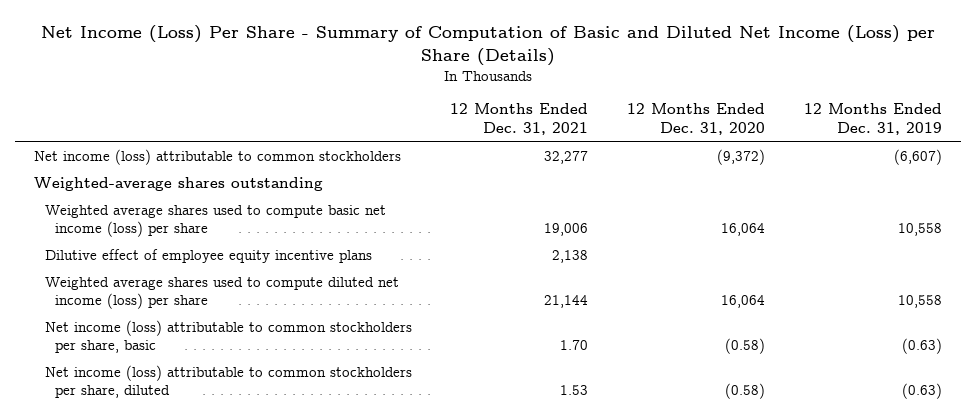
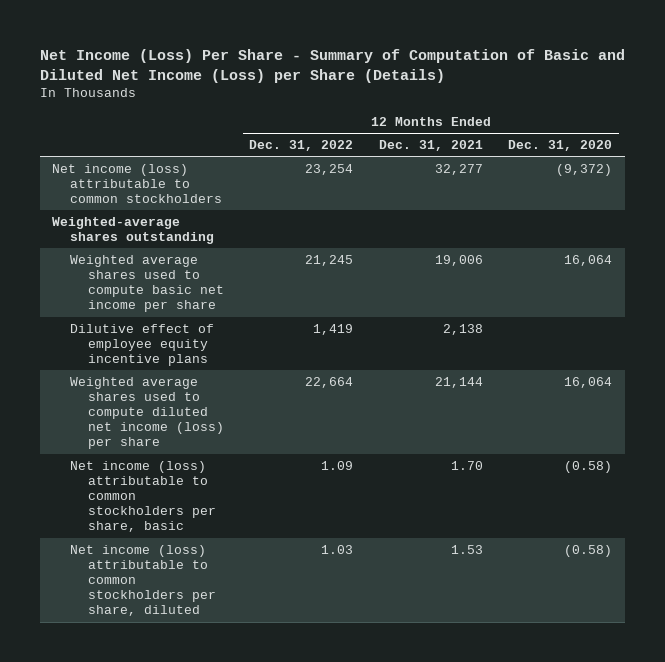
- | 12 Months Ended Dec. 31, 2021 | 12 Months Ended Dec. 31, 2020 | 12 Months Ended Dec. 31, 2019
+ | 12 Months Ended Dec. 31, 2022 | 12 Months Ended Dec. 31, 2021 | 12 Months Ended Dec. 31, 2020
- Weighted average shares used to compute basic net income (loss) per share | 19,006 | 16,064 | 10,558
+ Weighted average shares used to compute basic net income per share | 21,245 | 19,006 | 16,064

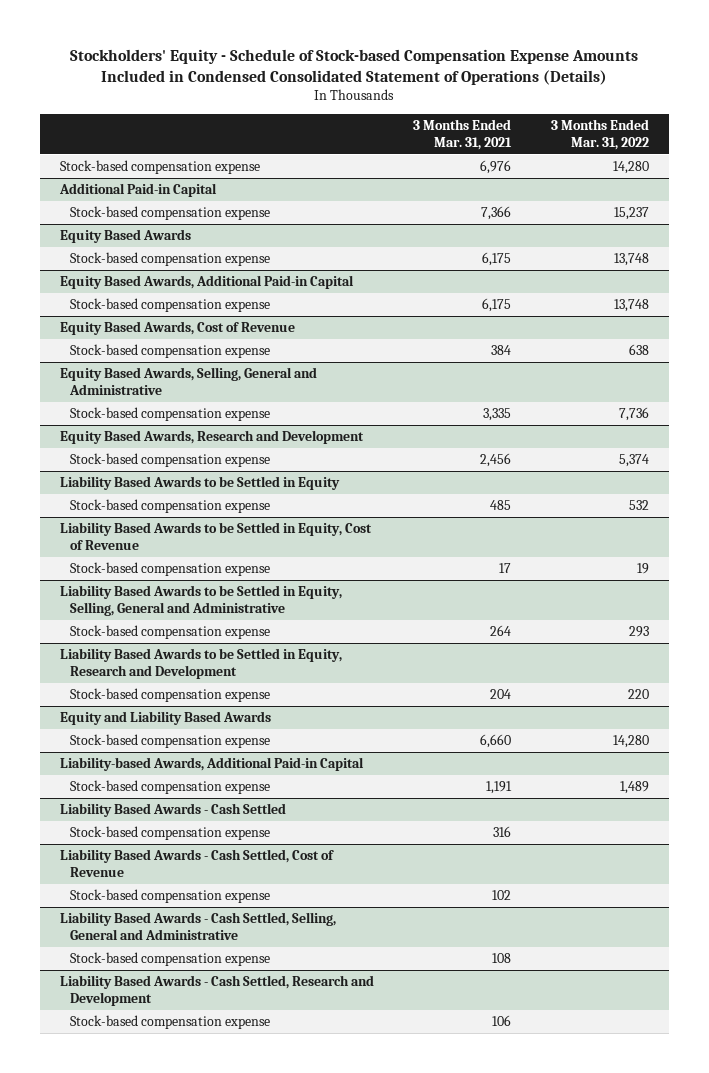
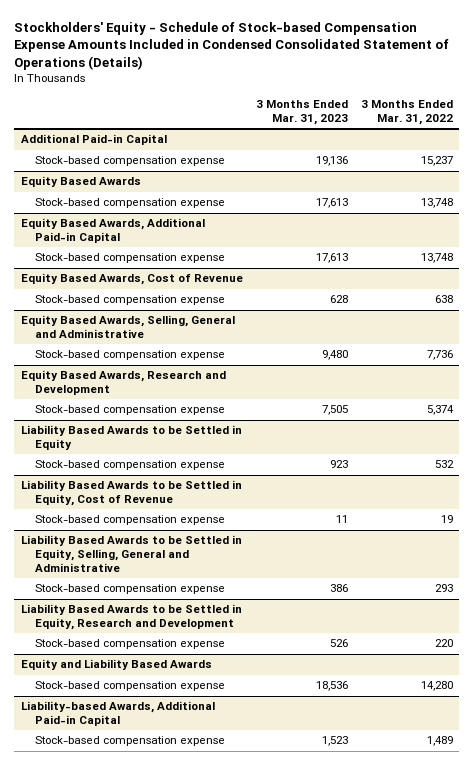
- | 3 Months Ended Mar. 31, 2021 | 3 Months Ended Mar. 31, 2022
+ | 3 Months Ended Mar. 31, 2023 | 3 Months Ended Mar. 31, 2022
- Stock-based compensation expense | 6,976 | 14,280
- Liability Based Awards - Cash Settled
- Stock-based compensation expense | 316 |
- Liability Based Awards - Cash Settled, Cost of Revenue
- Stock-based compensation expense | 102 |
- Liability Based Awards - Cash Settled, Selling, General and Administrative
- Stock-based compensation expense | 108 |
- Liability Based Awards - Cash Settled, Research and Development
- Stock-based compensation expense | 106 |

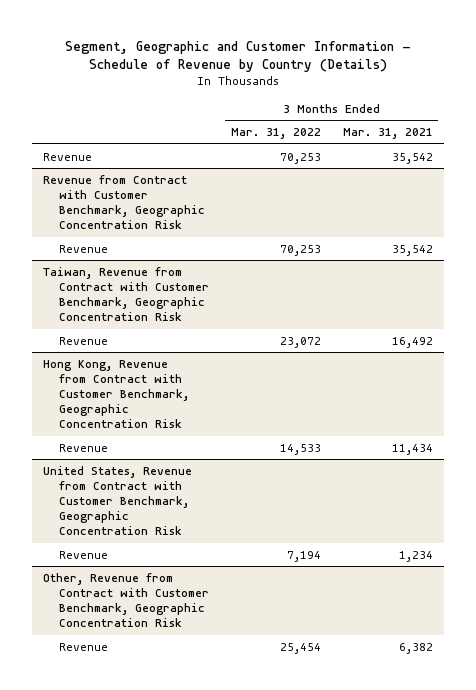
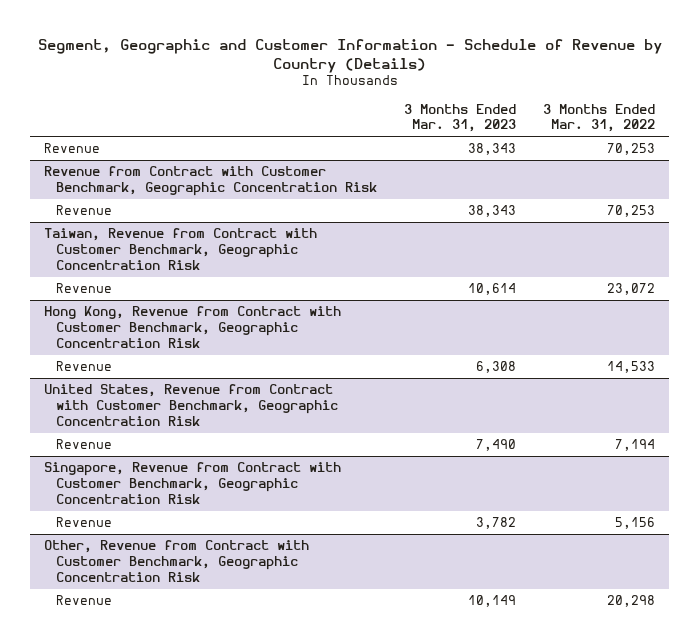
- | 3 Months Ended Mar. 31, 2022 | 3 Months Ended Mar. 31, 2021
+ | 3 Months Ended Mar. 31, 2023 | 3 Months Ended Mar. 31, 2022
+ Singapore, Revenue from Contract with Customer Benchmark, Geographic Concentration Risk
+ Revenue | 3,782 | 5,156
@ Other, Revenue from Contract with Customer Benchmark, Geographic Concentration Risk
- Revenue | 25,454 | 6,382
+ Revenue | 10,149 | 20,298

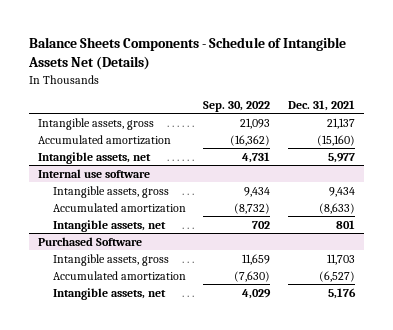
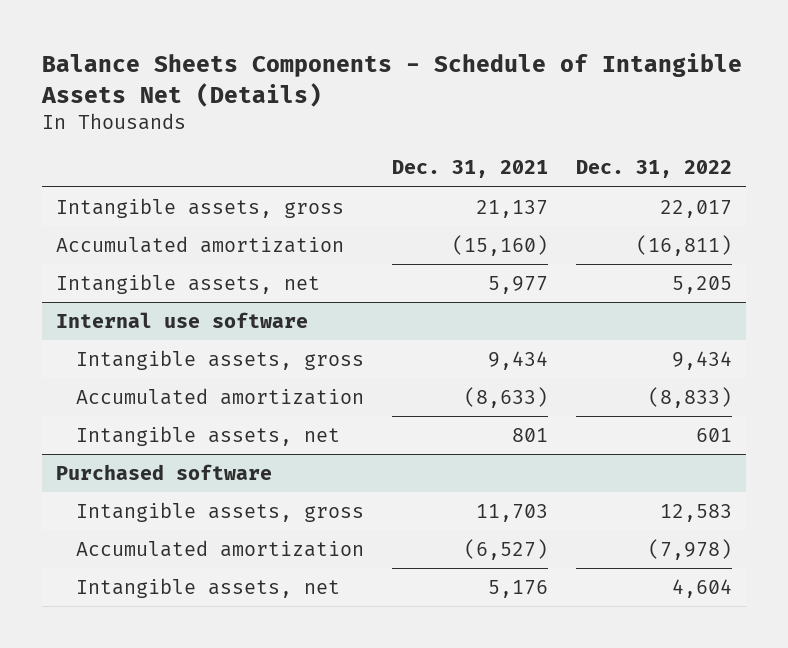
- | Sep. 30, 2022 | Dec. 31, 2021
+ | Dec. 31, 2021 | Dec. 31, 2022
- Purchased Software
+ Purchased software

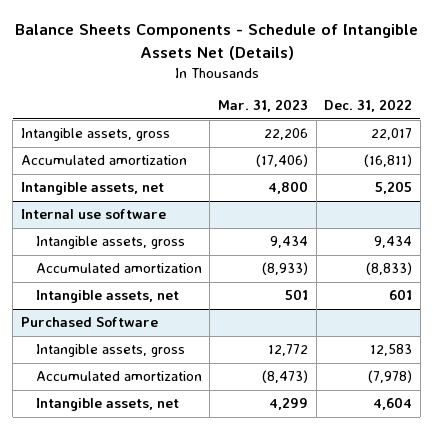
- | Dec. 31, 2021 | Dec. 31, 2022
+ | Mar. 31, 2023 | Dec. 31, 2022
- Purchased software
+ Purchased Software

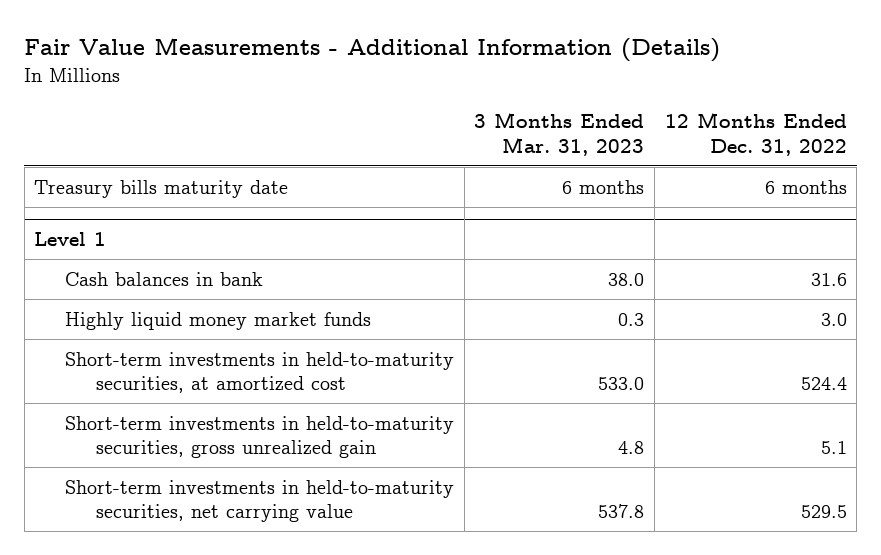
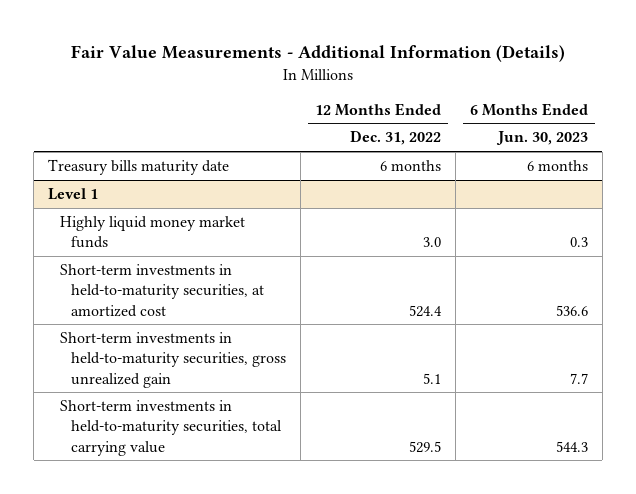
- | 3 Months Ended Mar. 31, 2023 | 12 Months Ended Dec. 31, 2022
+ | 12 Months Ended Dec. 31, 2022 | 6 Months Ended Jun. 30, 2023
@ Level 1
- Cash balances in bank | 38.0 | 31.6
- Short-term investments in held-to-maturity securities, net carrying value | 537.8 | 529.5
+ Short-term investments in held-to-maturity securities, total carrying value | 529.5 | 544.3

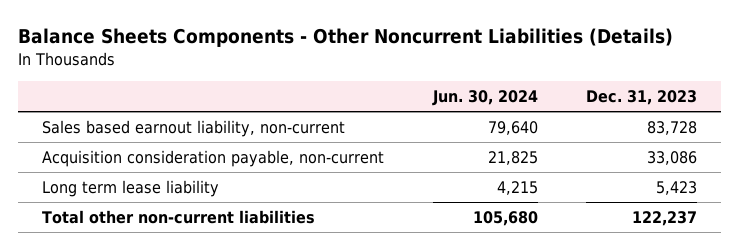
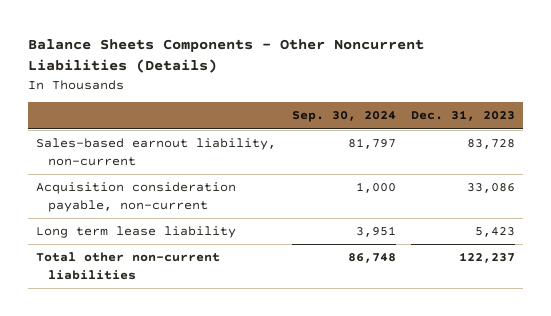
- | Jun. 30, 2024 | Dec. 31, 2023
+ | Sep. 30, 2024 | Dec. 31, 2023
- Sales based earnout liability, non-current | 79,640 | 83,728
+ Sales-based earnout liability, non-current | 81,797 | 83,728

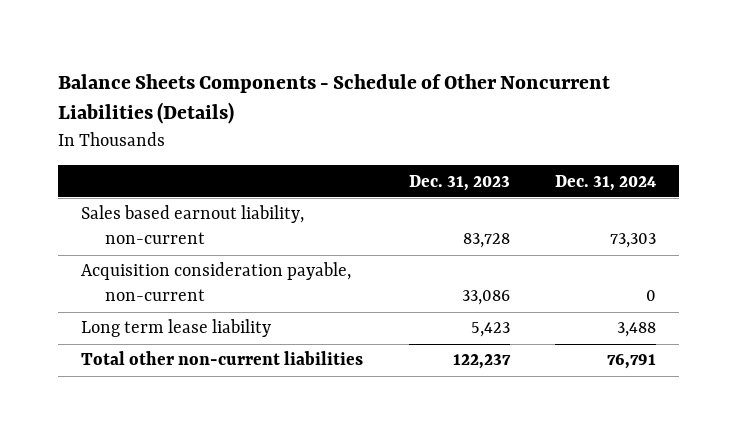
- Balance Sheets Components - Other Noncurrent Liabilities (Details)
+ Balance Sheets Components - Schedule of Other Noncurrent Liabilities (Details)
- | Sep. 30, 2024 | Dec. 31, 2023
+ | Dec. 31, 2023 | Dec. 31, 2024
- Sales-based earnout liability, non-current | 81,797 | 83,728
+ Sales based earnout liability, non-current | 83,728 | 73,303

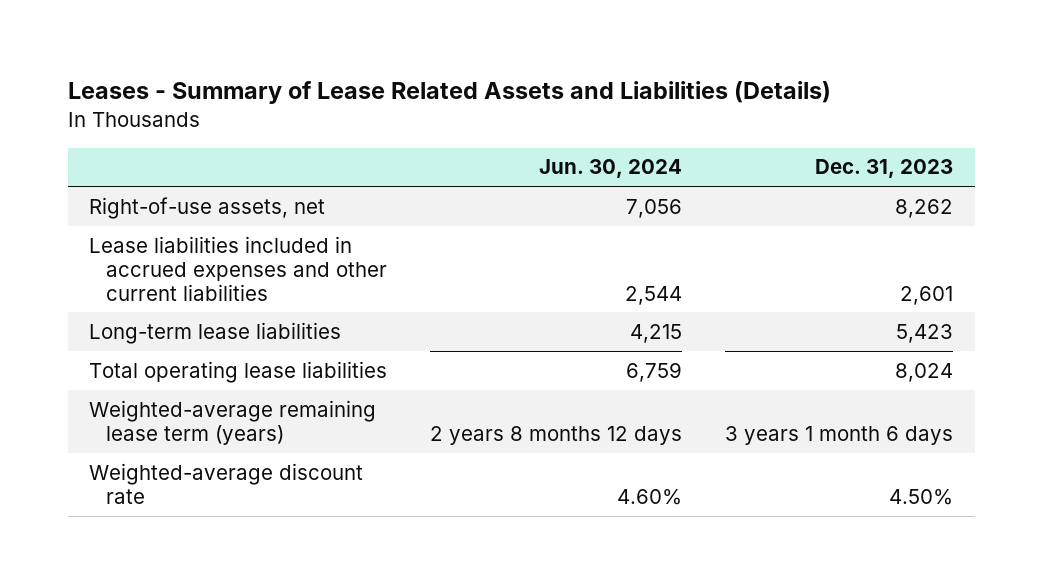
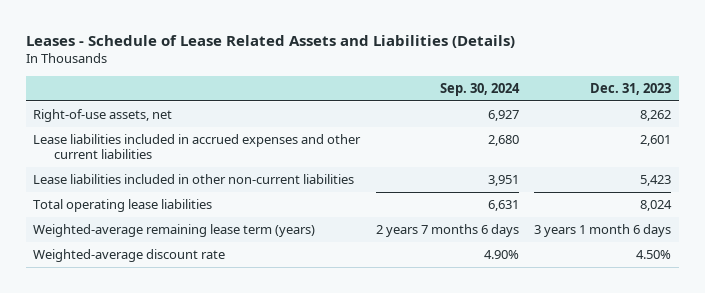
- Leases - Summary of Lease Related Assets and Liabilities (Details)
+ Leases - Schedule of Lease Related Assets and Liabilities (Details)
- | Jun. 30, 2024 | Dec. 31, 2023
+ | Sep. 30, 2024 | Dec. 31, 2023
- Long-term lease liabilities | 4,215 | 5,423
+ Lease liabilities included in other non-current liabilities | 3,951 | 5,423

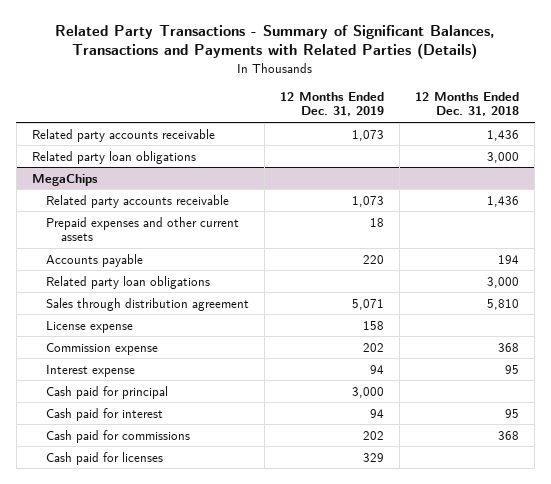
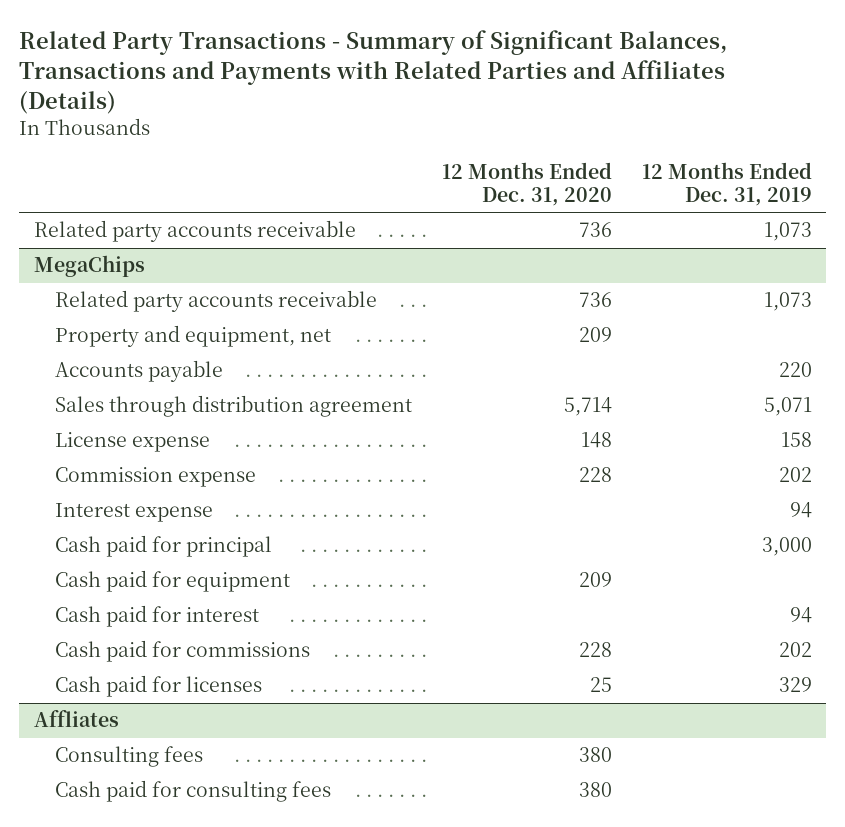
- Related Party Transactions - Summary of Significant Balances, Transactions and Payments with Related Parties (Details)
+ Related Party Transactions - Summary of Significant Balances, Transactions and Payments with Related Parties and Affiliates (Details)
- | 12 Months Ended Dec. 31, 2019 | 12 Months Ended Dec. 31, 2018
+ | 12 Months Ended Dec. 31, 2020 | 12 Months Ended Dec. 31, 2019
- Related party loan obligations | | 3,000
@ MegaChips
- Prepaid expenses and other current assets | 18 |
+ Property and equipment, net | 209 |
- Related party loan obligations | | 3,000
+ Cash paid for equipment | 209 |
+ Affliates
+ Consulting fees | 380 |
+ Cash paid for consulting fees | 380 |

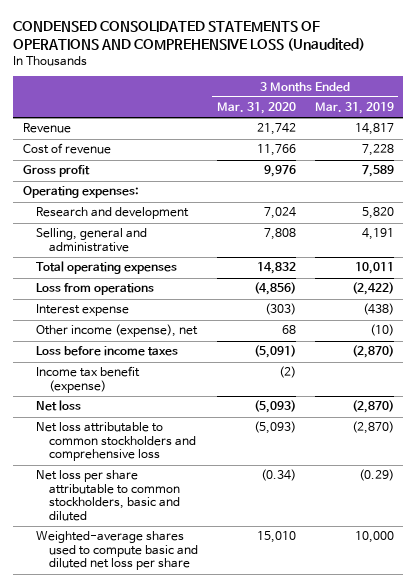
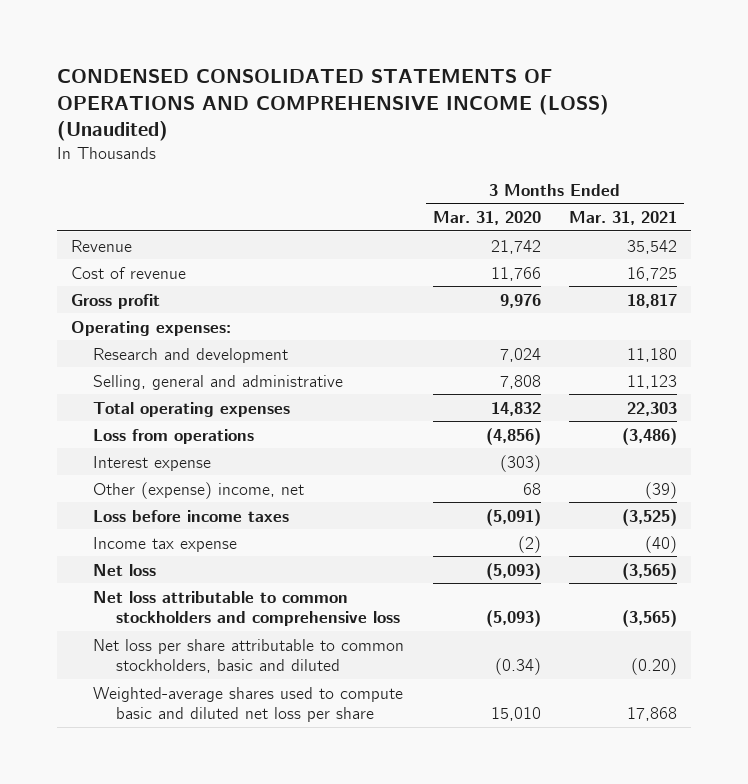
- CONDENSED CONSOLIDATED STATEMENTS OF OPERATIONS AND COMPREHENSIVE LOSS (Unaudited)
+ CONDENSED CONSOLIDATED STATEMENTS OF OPERATIONS AND COMPREHENSIVE INCOME (LOSS) (Unaudited)
- | 3 Months Ended Mar. 31, 2020 | 3 Months Ended Mar. 31, 2019
+ | 3 Months Ended Mar. 31, 2020 | 3 Months Ended Mar. 31, 2021
- Other income (expense), net | 68 | (10)
+ Other (expense) income, net | 68 | (39)
- Income tax benefit (expense) | (2) |
+ Income tax expense | (2) | (40)

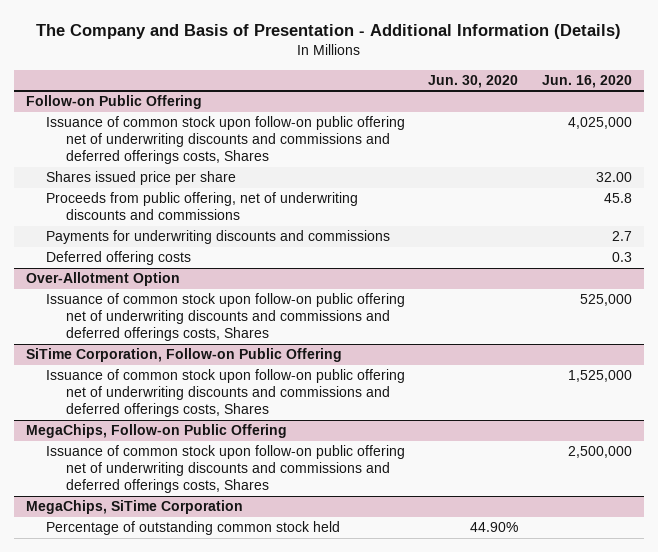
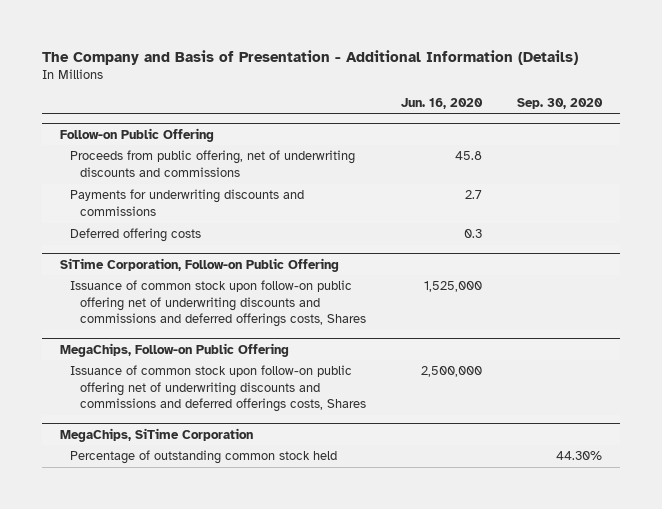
- | Jun. 30, 2020 | Jun. 16, 2020
+ | Jun. 16, 2020 | Sep. 30, 2020
@ Follow-on Public Offering
- Issuance of common stock upon follow-on public offering net of underwriting discounts and commissions and deferred offerings costs, Shares | | 4,025,000
- Shares issued price per share | | 32.00
- Over-Allotment Option
- Issuance of common stock upon follow-on public offering net of underwriting discounts and commissions and deferred offerings costs, Shares | | 525,000

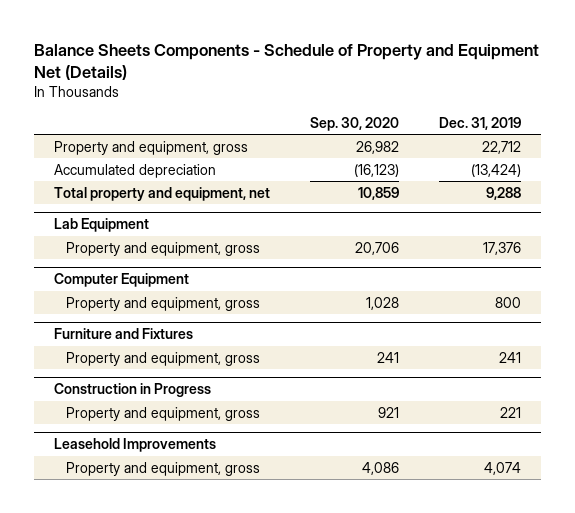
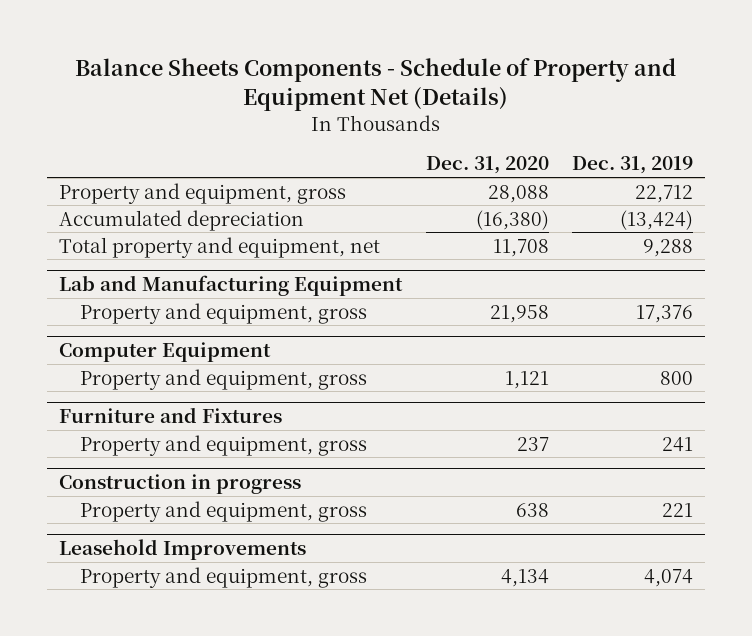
- | Sep. 30, 2020 | Dec. 31, 2019
+ | Dec. 31, 2020 | Dec. 31, 2019
- Lab Equipment
+ Lab and Manufacturing Equipment
- Construction in Progress
+ Construction in progress

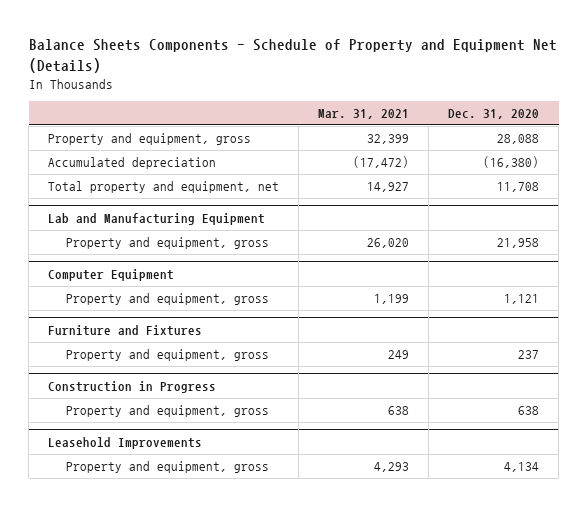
- | Dec. 31, 2020 | Dec. 31, 2019
+ | Mar. 31, 2021 | Dec. 31, 2020
- Construction in progress
+ Construction in Progress

